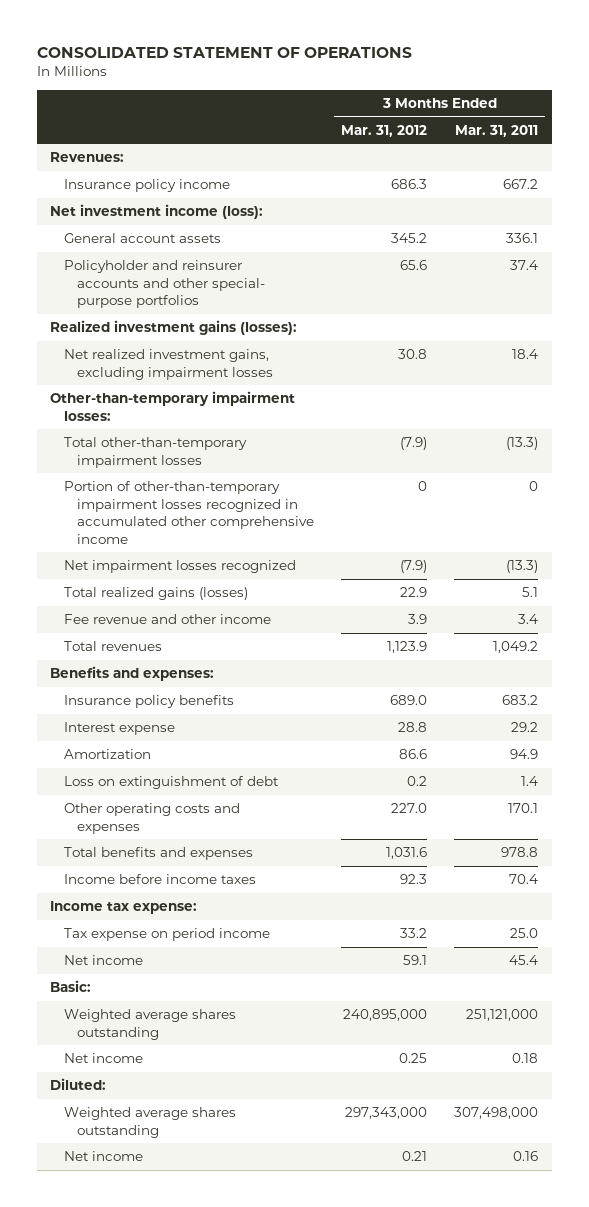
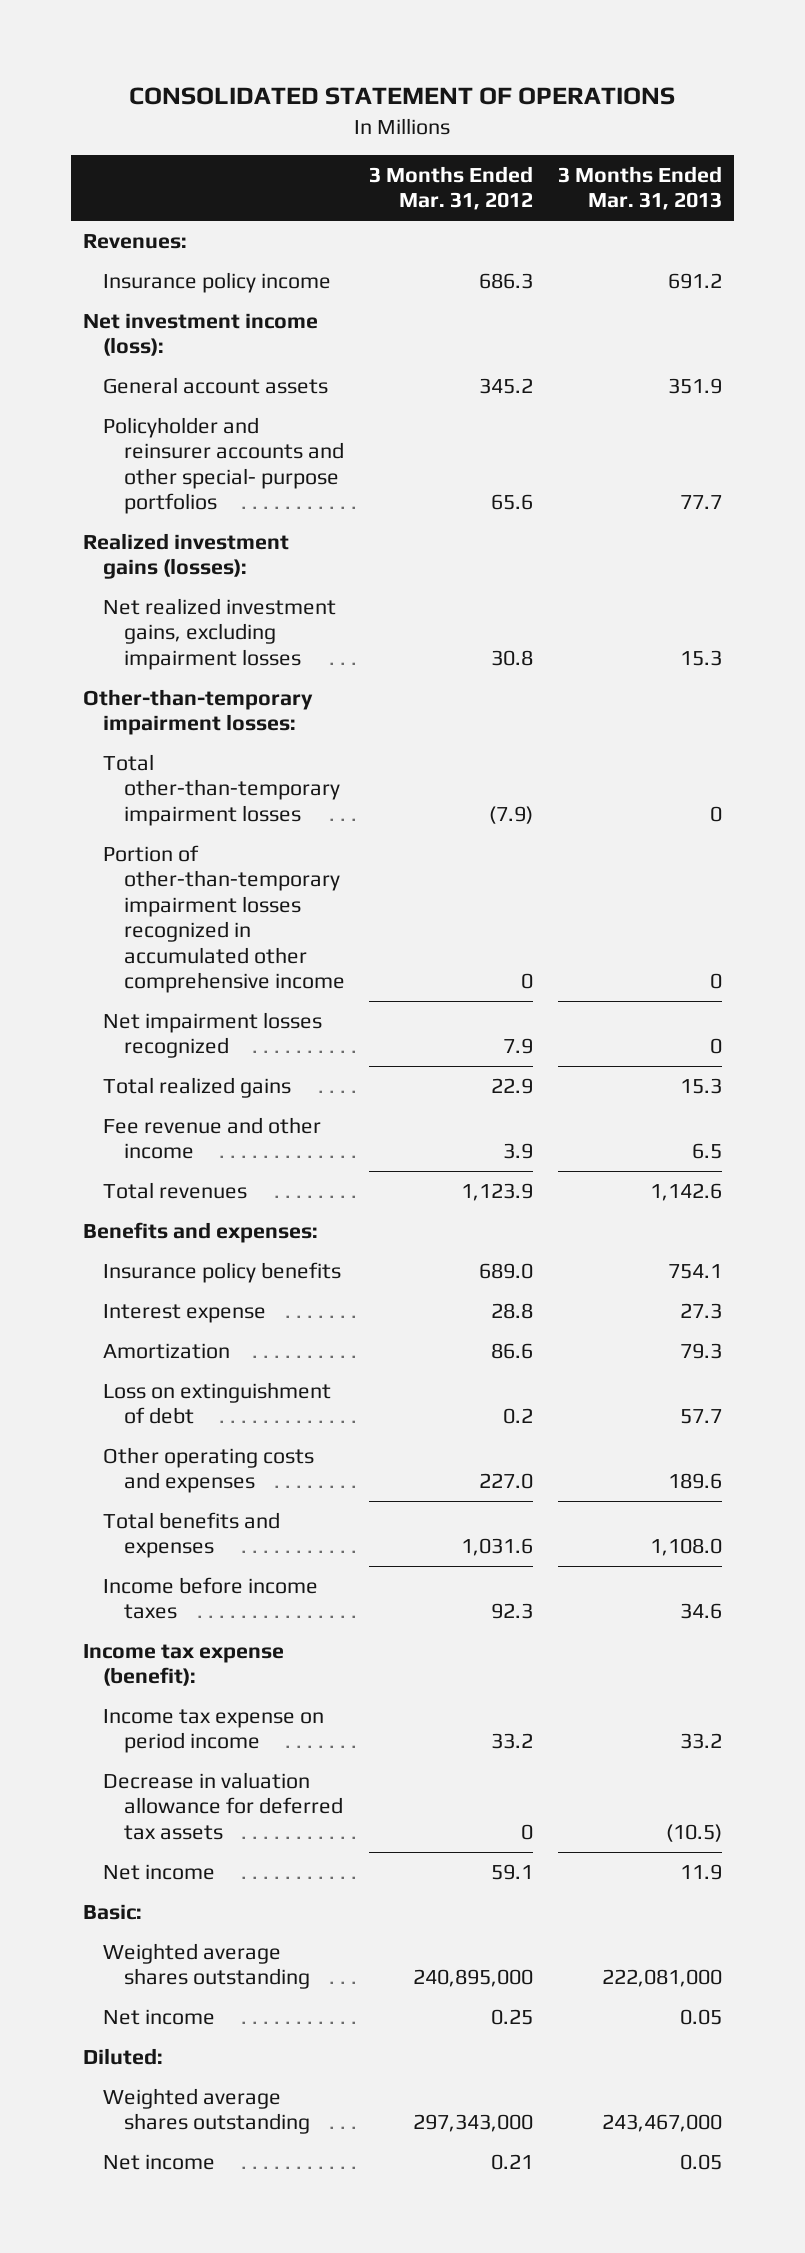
- | 3 Months Ended Mar. 31, 2012 | 3 Months Ended Mar. 31, 2011
+ | 3 Months Ended Mar. 31, 2012 | 3 Months Ended Mar. 31, 2013
- Net impairment losses recognized | (7.9) | (13.3)
- Total realized gains (losses) | 22.9 | 5.1
+ Net impairment losses recognized | 7.9 | 0
+ Total realized gains | 22.9 | 15.3
- Income tax expense:
- Tax expense on period income | 33.2 | 25.0
+ Income tax expense (benefit):
+ Income tax expense on period income | 33.2 | 33.2
+ Decrease in valuation allowance for deferred tax assets | 0 | (10.5)

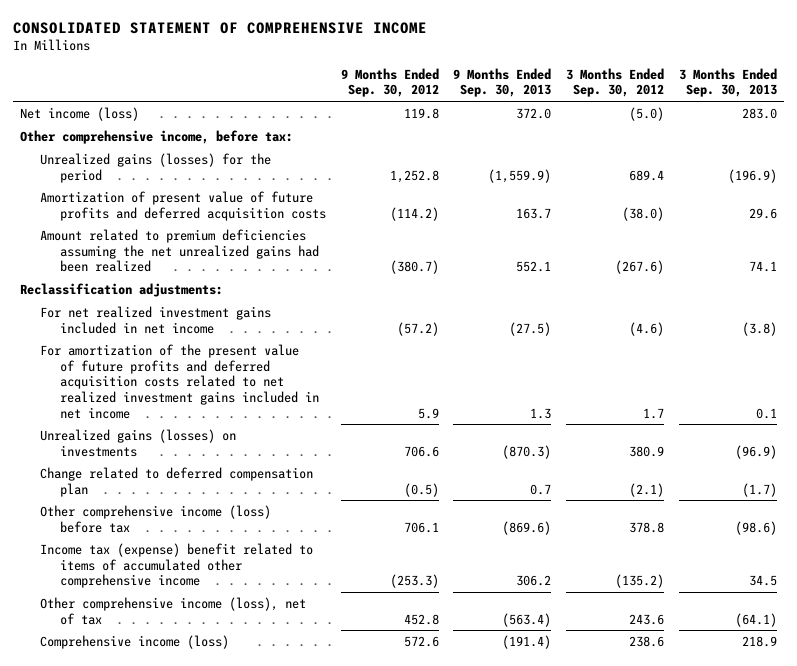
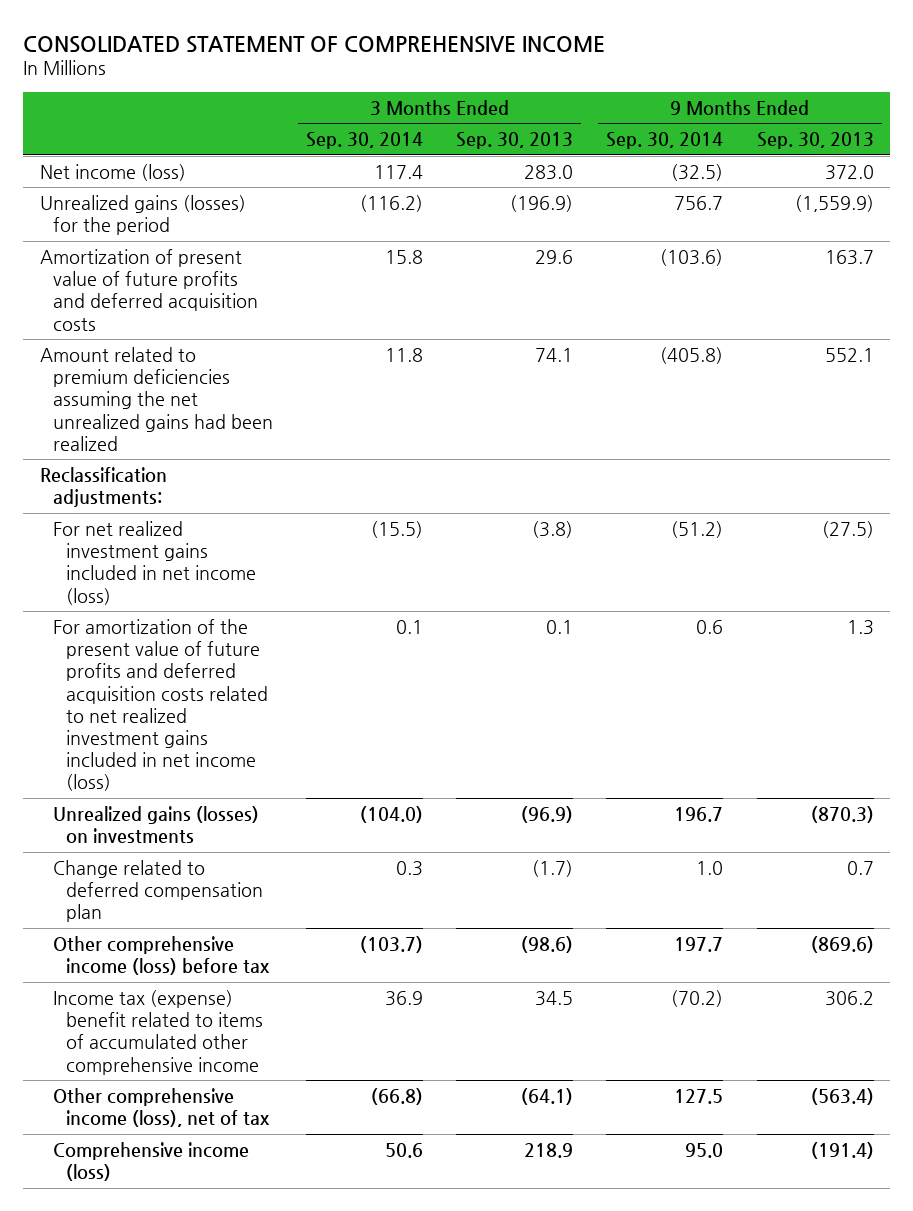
- | 9 Months Ended Sep. 30, 2012 | 9 Months Ended Sep. 30, 2013 | 3 Months Ended Sep. 30, 2012 | 3 Months Ended Sep. 30, 2013
+ | 3 Months Ended Sep. 30, 2014 | 3 Months Ended Sep. 30, 2013 | 9 Months Ended Sep. 30, 2014 | 9 Months Ended Sep. 30, 2013
- Other comprehensive income, before tax:
- For net realized investment gains included in net income | (57.2) | (27.5) | (4.6) | (3.8)
- For amortization of the present value of future profits and deferred acquisition costs related to net realized investment gains included in net income | 5.9 | 1.3 | 1.7 | 0.1
+ For net realized investment gains included in net income (loss) | (15.5) | (3.8) | (51.2) | (27.5)
+ For amortization of the present value of future profits and deferred acquisition costs related to net realized investment gains included in net income (loss) | 0.1 | 0.1 | 0.6 | 1.3

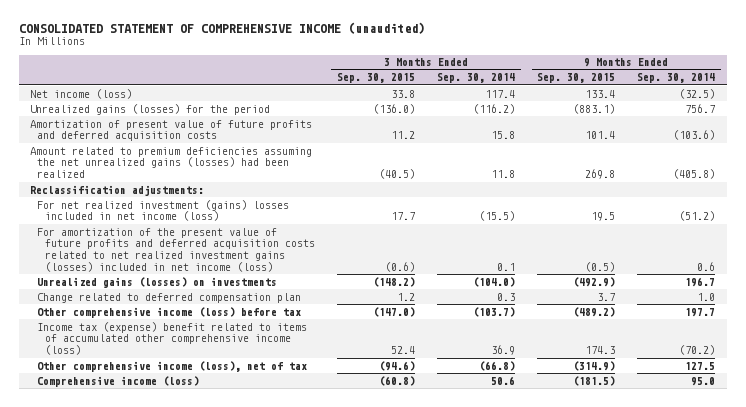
- CONSOLIDATED STATEMENT OF COMPREHENSIVE INCOME
+ CONSOLIDATED STATEMENT OF COMPREHENSIVE INCOME (unaudited)
- | 3 Months Ended Sep. 30, 2014 | 3 Months Ended Sep. 30, 2013 | 9 Months Ended Sep. 30, 2014 | 9 Months Ended Sep. 30, 2013
+ | 3 Months Ended Sep. 30, 2015 | 3 Months Ended Sep. 30, 2014 | 9 Months Ended Sep. 30, 2015 | 9 Months Ended Sep. 30, 2014
- Amount related to premium deficiencies assuming the net unrealized gains had been realized | 11.8 | 74.1 | (405.8) | 552.1
+ Amount related to premium deficiencies assuming the net unrealized gains (losses) had been realized | (40.5) | 11.8 | 269.8 | (405.8)
- For net realized investment gains included in net income (loss) | (15.5) | (3.8) | (51.2) | (27.5)
- For amortization of the present value of future profits and deferred acquisition costs related to net realized investment gains included in net income (loss) | 0.1 | 0.1 | 0.6 | 1.3
+ For net realized investment (gains) losses included in net income (loss) | 17.7 | (15.5) | 19.5 | (51.2)
+ For amortization of the present value of future profits and deferred acquisition costs related to net realized investment gains (losses) included in net income (loss) | (0.6) | 0.1 | (0.5) | 0.6
- Income tax (expense) benefit related to items of accumulated other comprehensive income | 36.9 | 34.5 | (70.2) | 306.2
+ Income tax (expense) benefit related to items of accumulated other comprehensive income (loss) | 52.4 | 36.9 | 174.3 | (70.2)

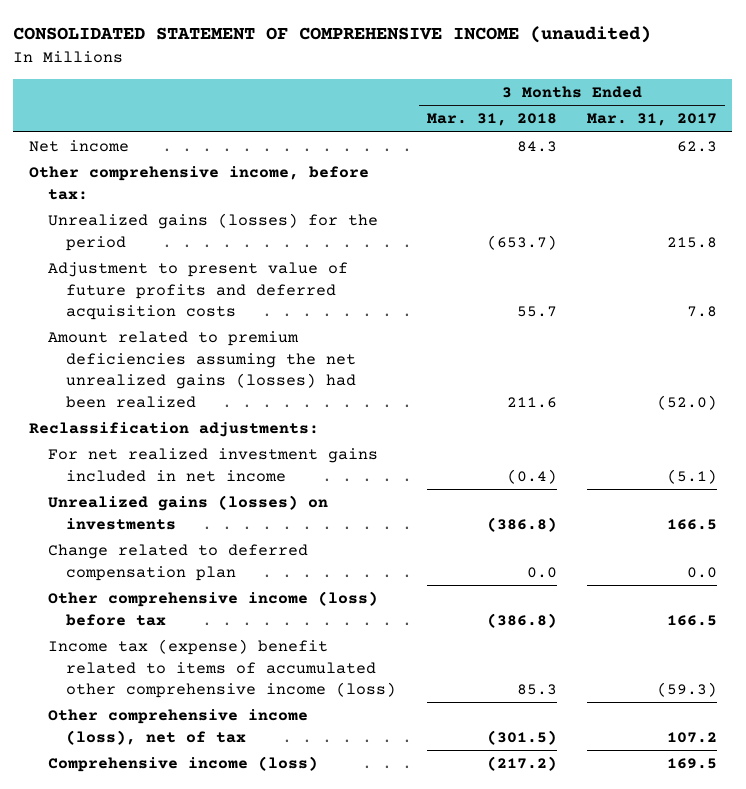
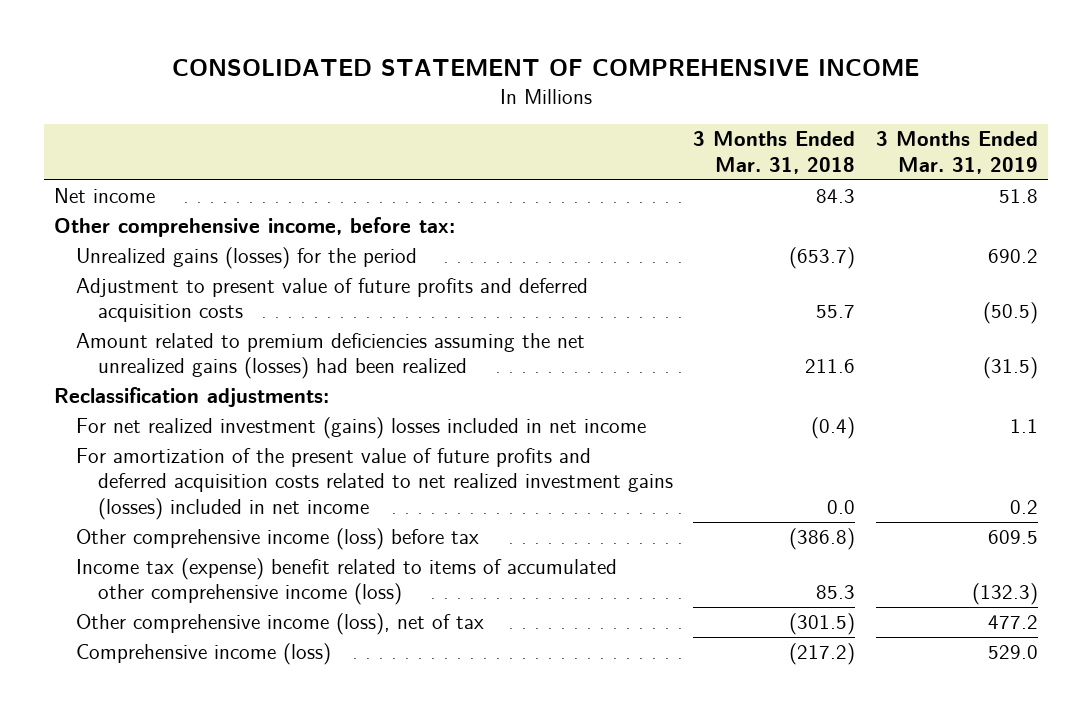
- CONSOLIDATED STATEMENT OF COMPREHENSIVE INCOME (unaudited)
+ CONSOLIDATED STATEMENT OF COMPREHENSIVE INCOME
- | 3 Months Ended Mar. 31, 2018 | 3 Months Ended Mar. 31, 2017
+ | 3 Months Ended Mar. 31, 2018 | 3 Months Ended Mar. 31, 2019
- For net realized investment gains included in net income | (0.4) | (5.1)
- Unrealized gains (losses) on investments | (386.8) | 166.5
- Change related to deferred compensation plan | 0.0 | 0.0
+ For net realized investment (gains) losses included in net income | (0.4) | 1.1
+ For amortization of the present value of future profits and deferred acquisition costs related to net realized investment gains (losses) included in net income | 0.0 | 0.2

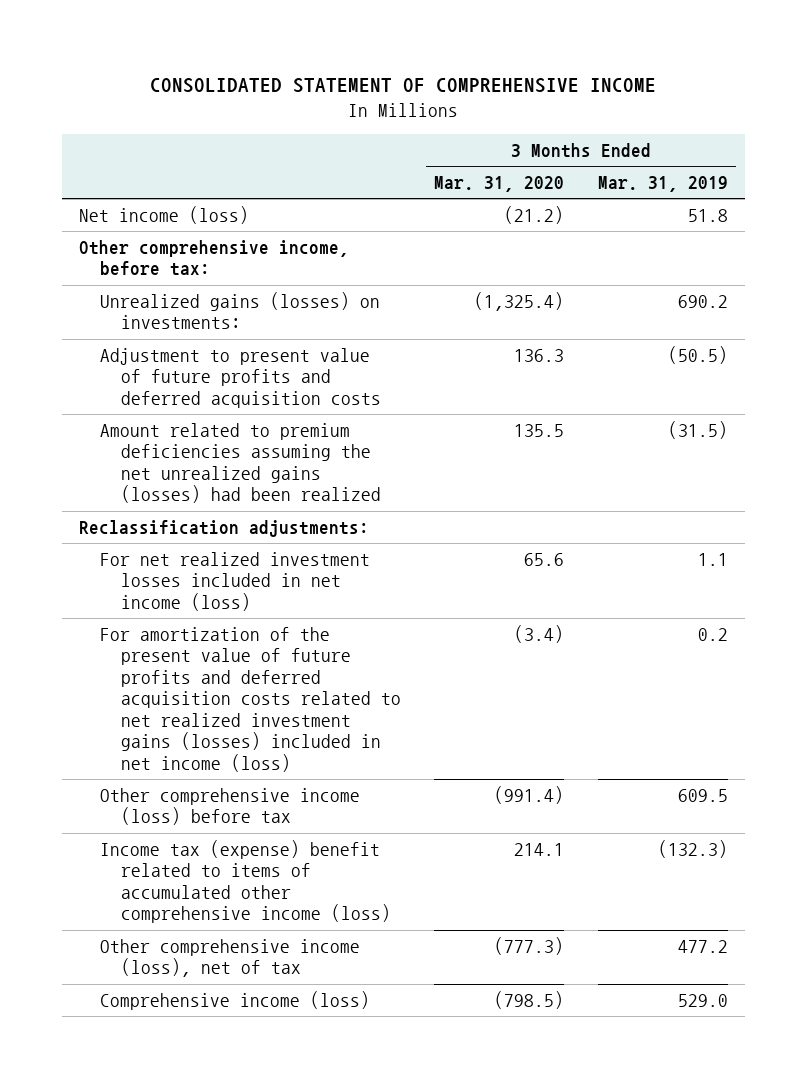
- | 3 Months Ended Mar. 31, 2018 | 3 Months Ended Mar. 31, 2019
+ | 3 Months Ended Mar. 31, 2020 | 3 Months Ended Mar. 31, 2019
- Net income | 84.3 | 51.8
+ Net income (loss) | (21.2) | 51.8
- Unrealized gains (losses) for the period | (653.7) | 690.2
+ Unrealized gains (losses) on investments: | (1,325.4) | 690.2
- For net realized investment (gains) losses included in net income | (0.4) | 1.1
- For amortization of the present value of future profits and deferred acquisition costs related to net realized investment gains (losses) included in net income | 0.0 | 0.2
+ For net realized investment losses included in net income (loss) | 65.6 | 1.1
+ For amortization of the present value of future profits and deferred acquisition costs related to net realized investment gains (losses) included in net income (loss) | (3.4) | 0.2

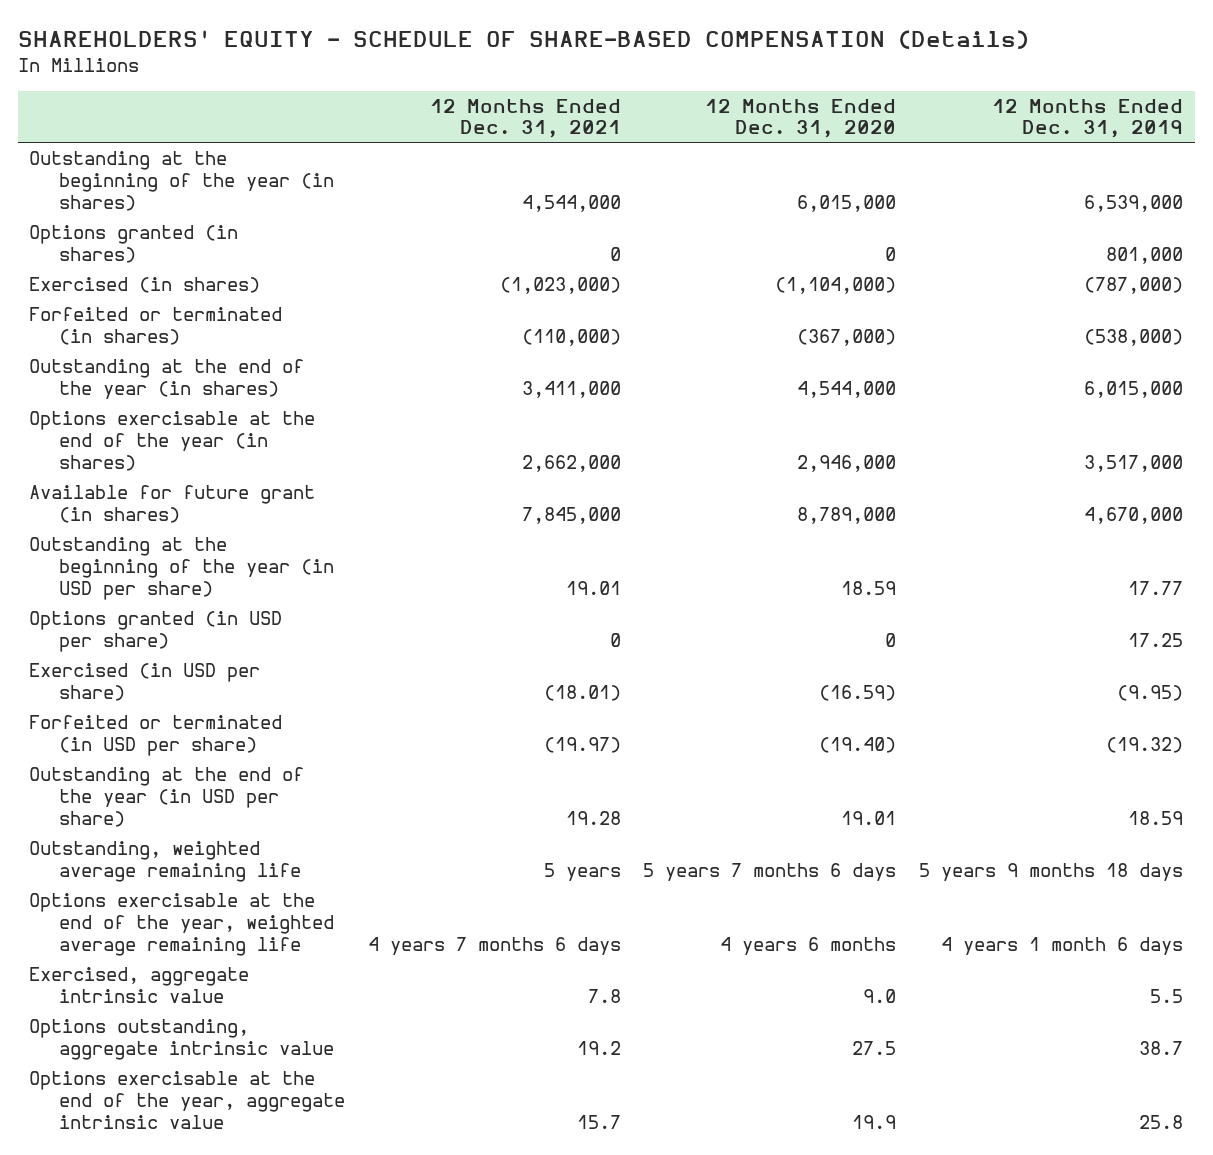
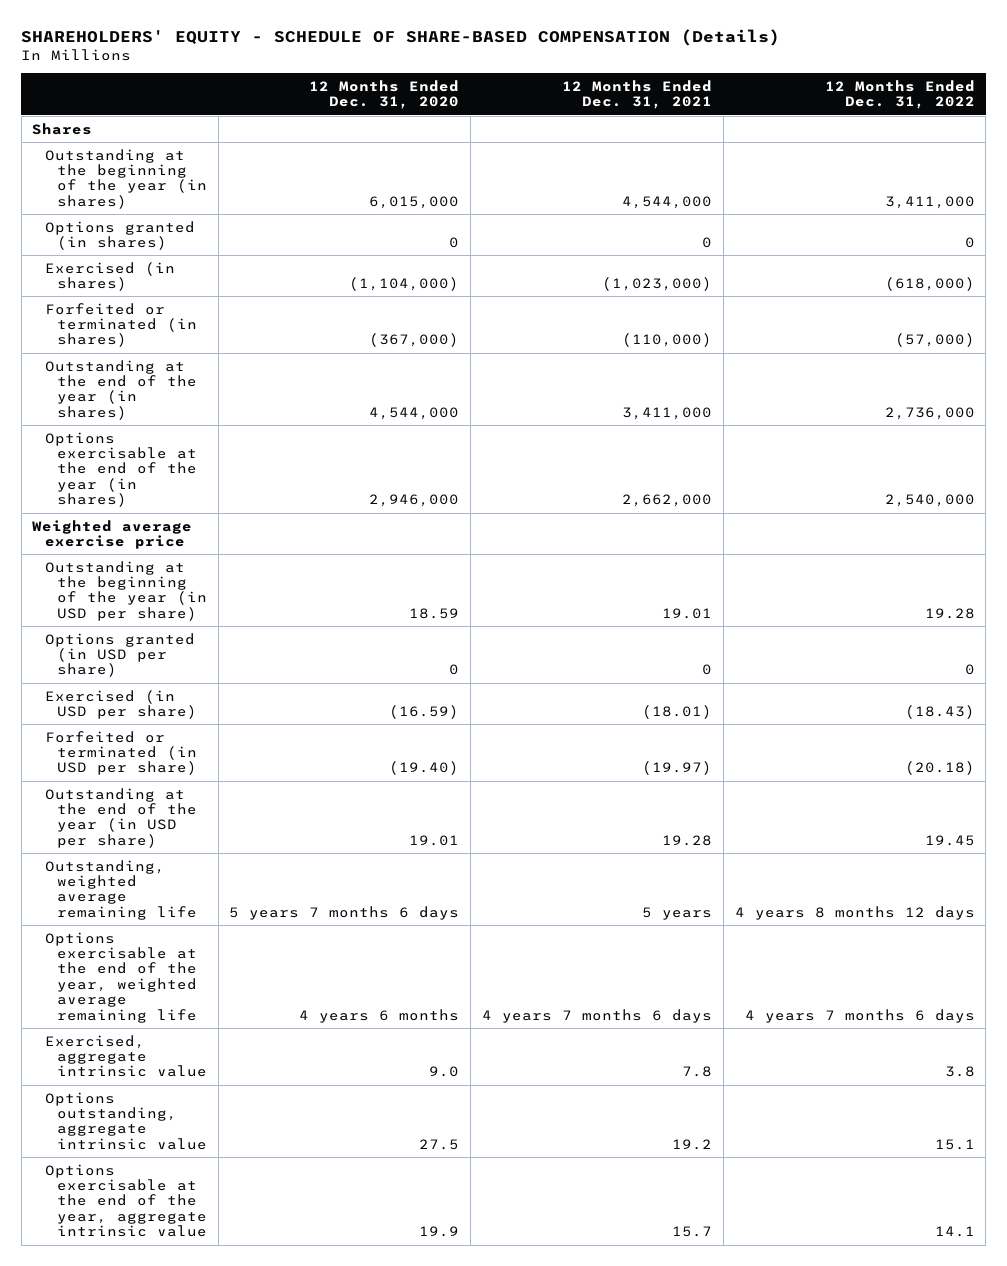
- | 12 Months Ended Dec. 31, 2021 | 12 Months Ended Dec. 31, 2020 | 12 Months Ended Dec. 31, 2019
+ | 12 Months Ended Dec. 31, 2020 | 12 Months Ended Dec. 31, 2021 | 12 Months Ended Dec. 31, 2022
+ Shares
- Available for future grant (in shares) | 7,845,000 | 8,789,000 | 4,670,000
+ Weighted average exercise price

